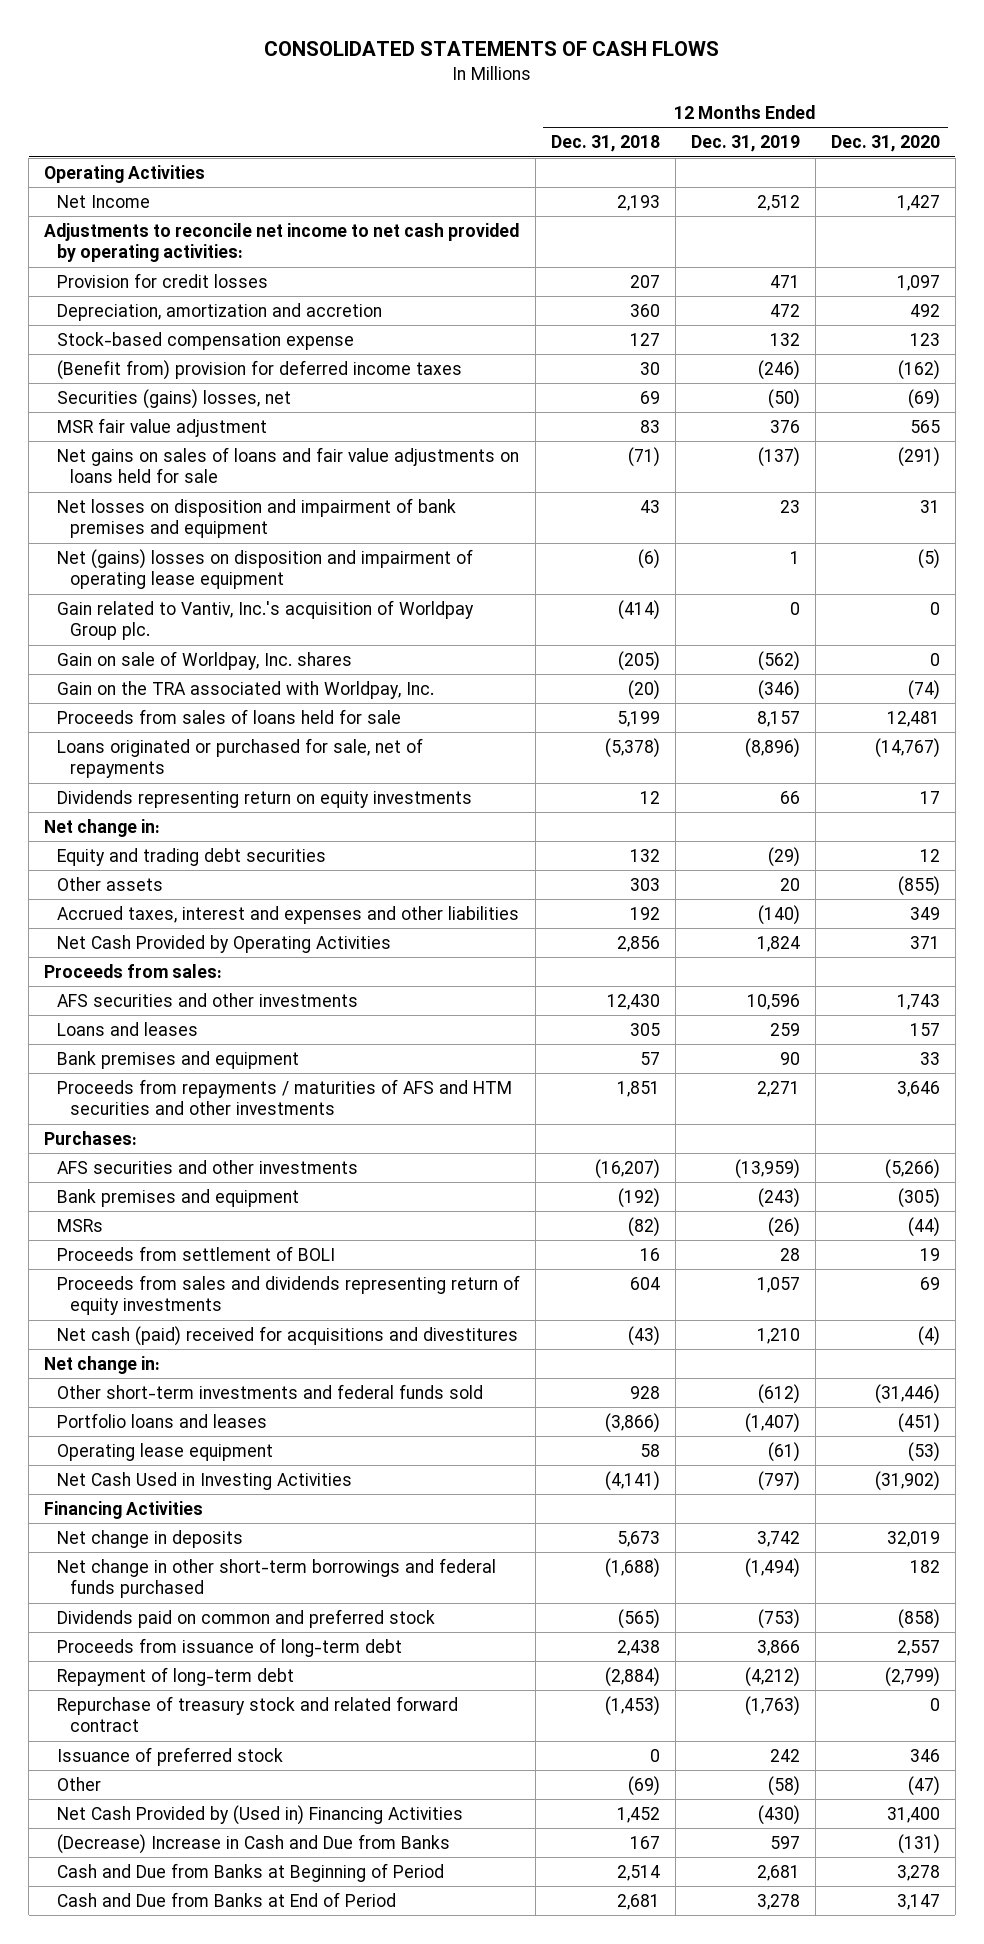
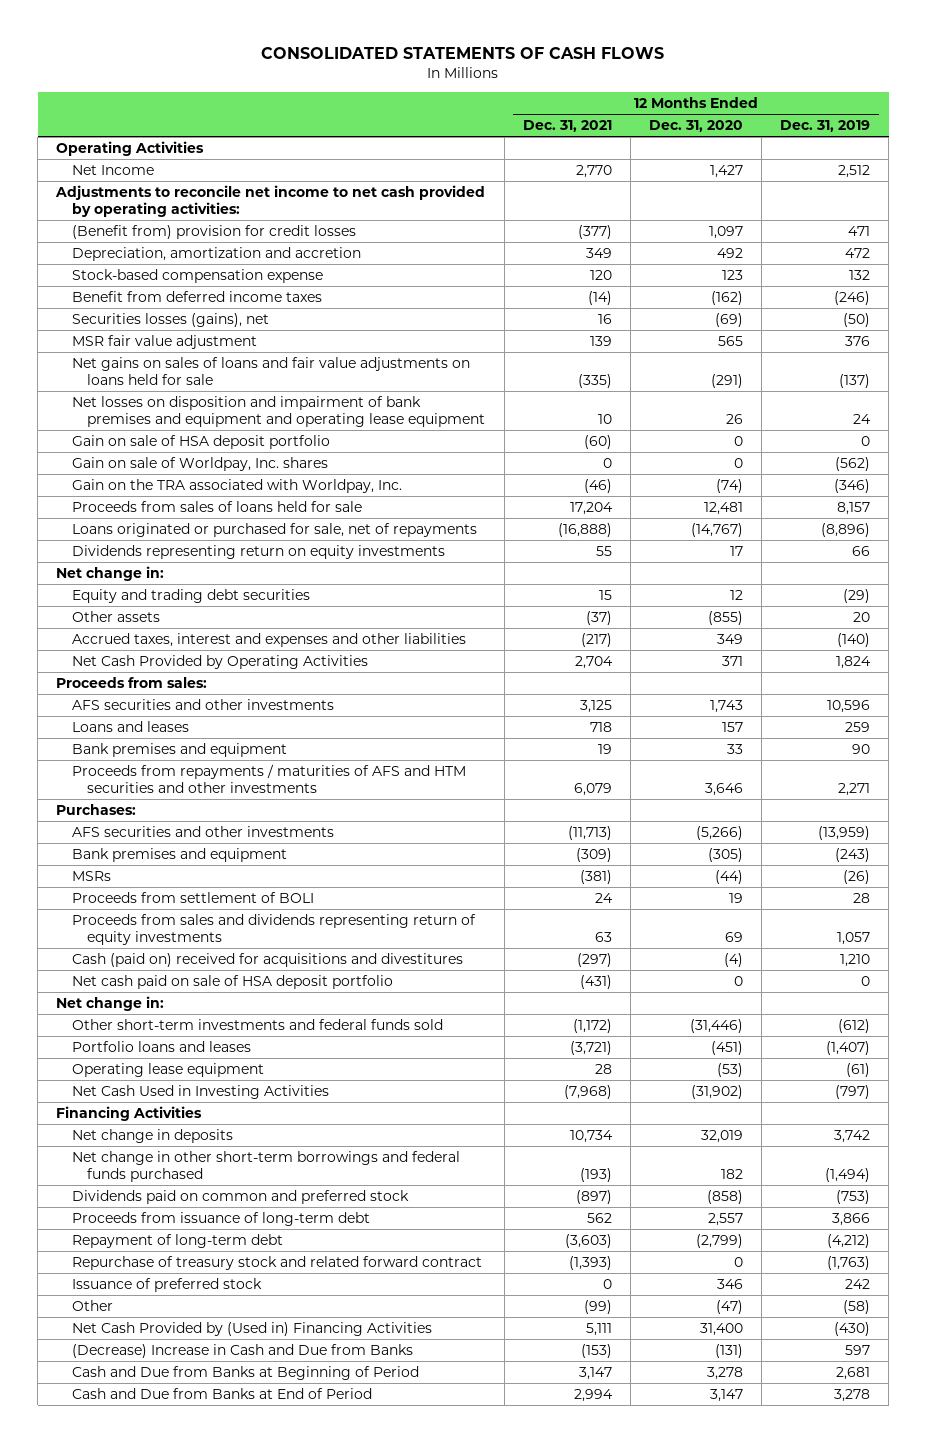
- | 12 Months Ended Dec. 31, 2018 | 12 Months Ended Dec. 31, 2019 | 12 Months Ended Dec. 31, 2020
+ | 12 Months Ended Dec. 31, 2021 | 12 Months Ended Dec. 31, 2020 | 12 Months Ended Dec. 31, 2019
- Provision for credit losses | 207 | 471 | 1,097
+ (Benefit from) provision for credit losses | (377) | 1,097 | 471
- (Benefit from) provision for deferred income taxes | 30 | (246) | (162)
- Securities (gains) losses, net | 69 | (50) | (69)
+ Benefit from deferred income taxes | (14) | (162) | (246)
+ Securities losses (gains), net | 16 | (69) | (50)
- Net losses on disposition and impairment of bank premises and equipment | 43 | 23 | 31
- Net (gains) losses on disposition and impairment of operating lease equipment | (6) | 1 | (5)
- Gain related to Vantiv, Inc.'s acquisition of Worldpay Group plc. | (414) | 0 | 0
+ Net losses on disposition and impairment of bank premises and equipment and operating lease equipment | 10 | 26 | 24
+ Gain on sale of HSA deposit portfolio | (60) | 0 | 0
- Net cash (paid) received for acquisitions and divestitures | (43) | 1,210 | (4)
+ Cash (paid on) received for acquisitions and divestitures | (297) | (4) | 1,210
+ Net cash paid on sale of HSA deposit portfolio | (431) | 0 | 0

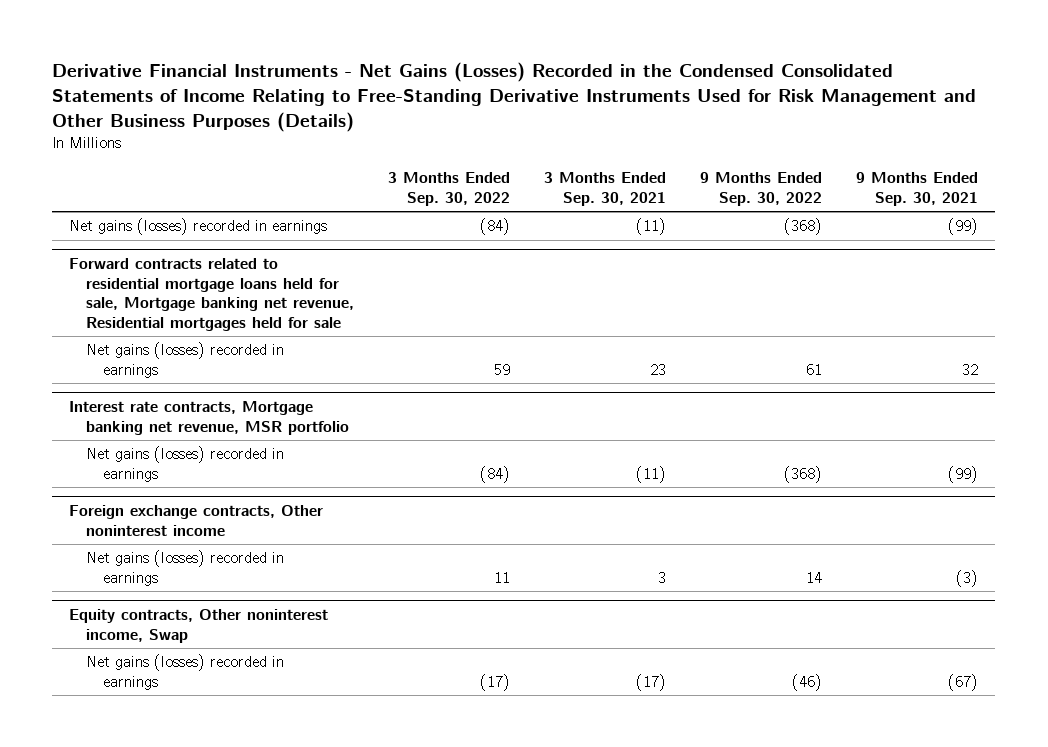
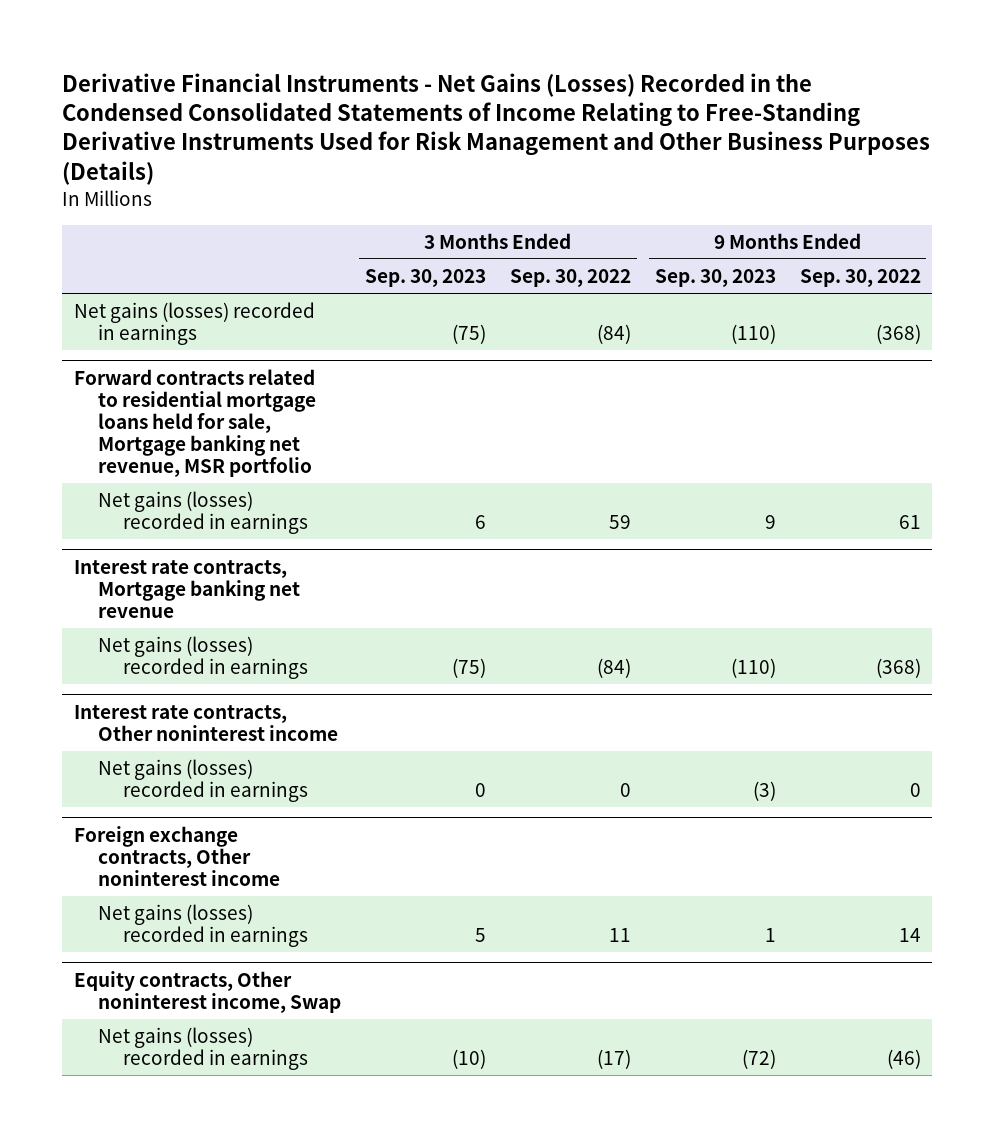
- | 3 Months Ended Sep. 30, 2022 | 3 Months Ended Sep. 30, 2021 | 9 Months Ended Sep. 30, 2022 | 9 Months Ended Sep. 30, 2021
+ | 3 Months Ended Sep. 30, 2023 | 3 Months Ended Sep. 30, 2022 | 9 Months Ended Sep. 30, 2023 | 9 Months Ended Sep. 30, 2022
- Forward contracts related to residential mortgage loans held for sale, Mortgage banking net revenue, Residential mortgages held for sale
+ Forward contracts related to residential mortgage loans held for sale, Mortgage banking net revenue, MSR portfolio
- Interest rate contracts, Mortgage banking net revenue, MSR portfolio
+ Interest rate contracts, Mortgage banking net revenue
+ Interest rate contracts, Other noninterest income
+ Net gains (losses) recorded in earnings | 0 | 0 | (3) | 0

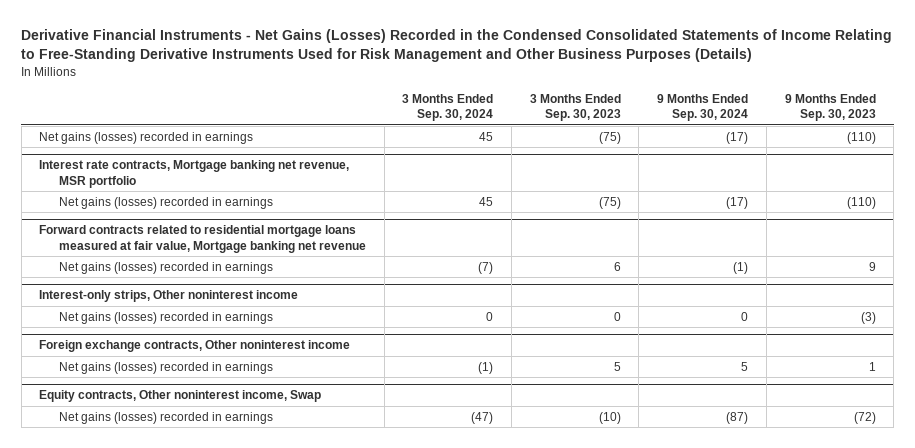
- | 3 Months Ended Sep. 30, 2023 | 3 Months Ended Sep. 30, 2022 | 9 Months Ended Sep. 30, 2023 | 9 Months Ended Sep. 30, 2022
+ | 3 Months Ended Sep. 30, 2024 | 3 Months Ended Sep. 30, 2023 | 9 Months Ended Sep. 30, 2024 | 9 Months Ended Sep. 30, 2023
- Forward contracts related to residential mortgage loans held for sale, Mortgage banking net revenue, MSR portfolio
- Net gains (losses) recorded in earnings | 6 | 59 | 9 | 61
- Interest rate contracts, Mortgage banking net revenue
+ Interest rate contracts, Mortgage banking net revenue, MSR portfolio
- Interest rate contracts, Other noninterest income
+ Forward contracts related to residential mortgage loans measured at fair value, Mortgage banking net revenue
+ Net gains (losses) recorded in earnings | (7) | 6 | (1) | 9
+ Interest-only strips, Other noninterest income

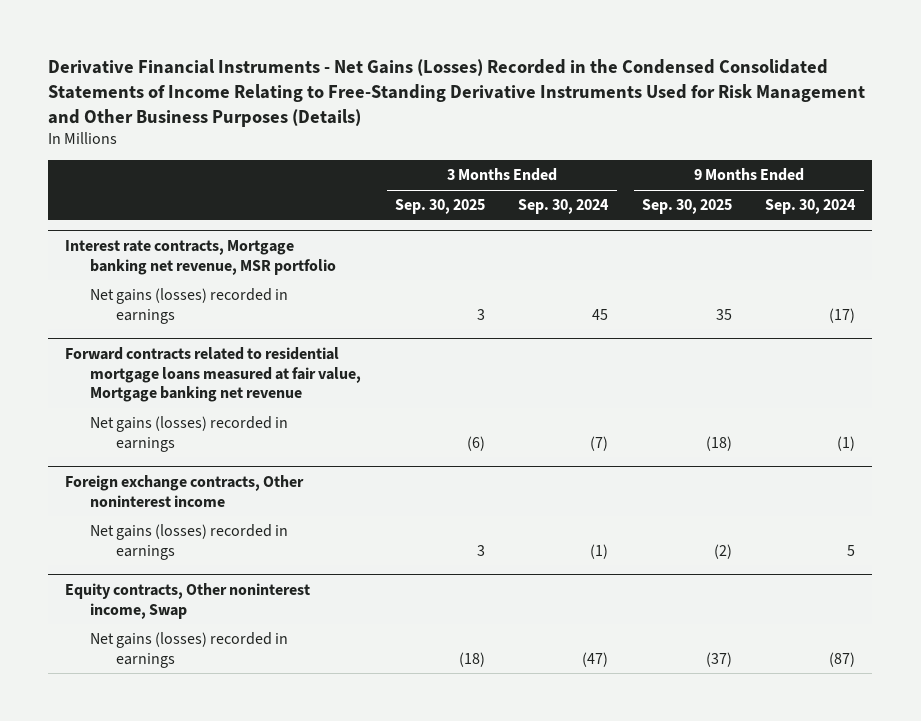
- | 3 Months Ended Sep. 30, 2024 | 3 Months Ended Sep. 30, 2023 | 9 Months Ended Sep. 30, 2024 | 9 Months Ended Sep. 30, 2023
+ | 3 Months Ended Sep. 30, 2025 | 3 Months Ended Sep. 30, 2024 | 9 Months Ended Sep. 30, 2025 | 9 Months Ended Sep. 30, 2024
- Net gains (losses) recorded in earnings | 45 | (75) | (17) | (110)
- Interest-only strips, Other noninterest income
- Net gains (losses) recorded in earnings | 0 | 0 | 0 | (3)

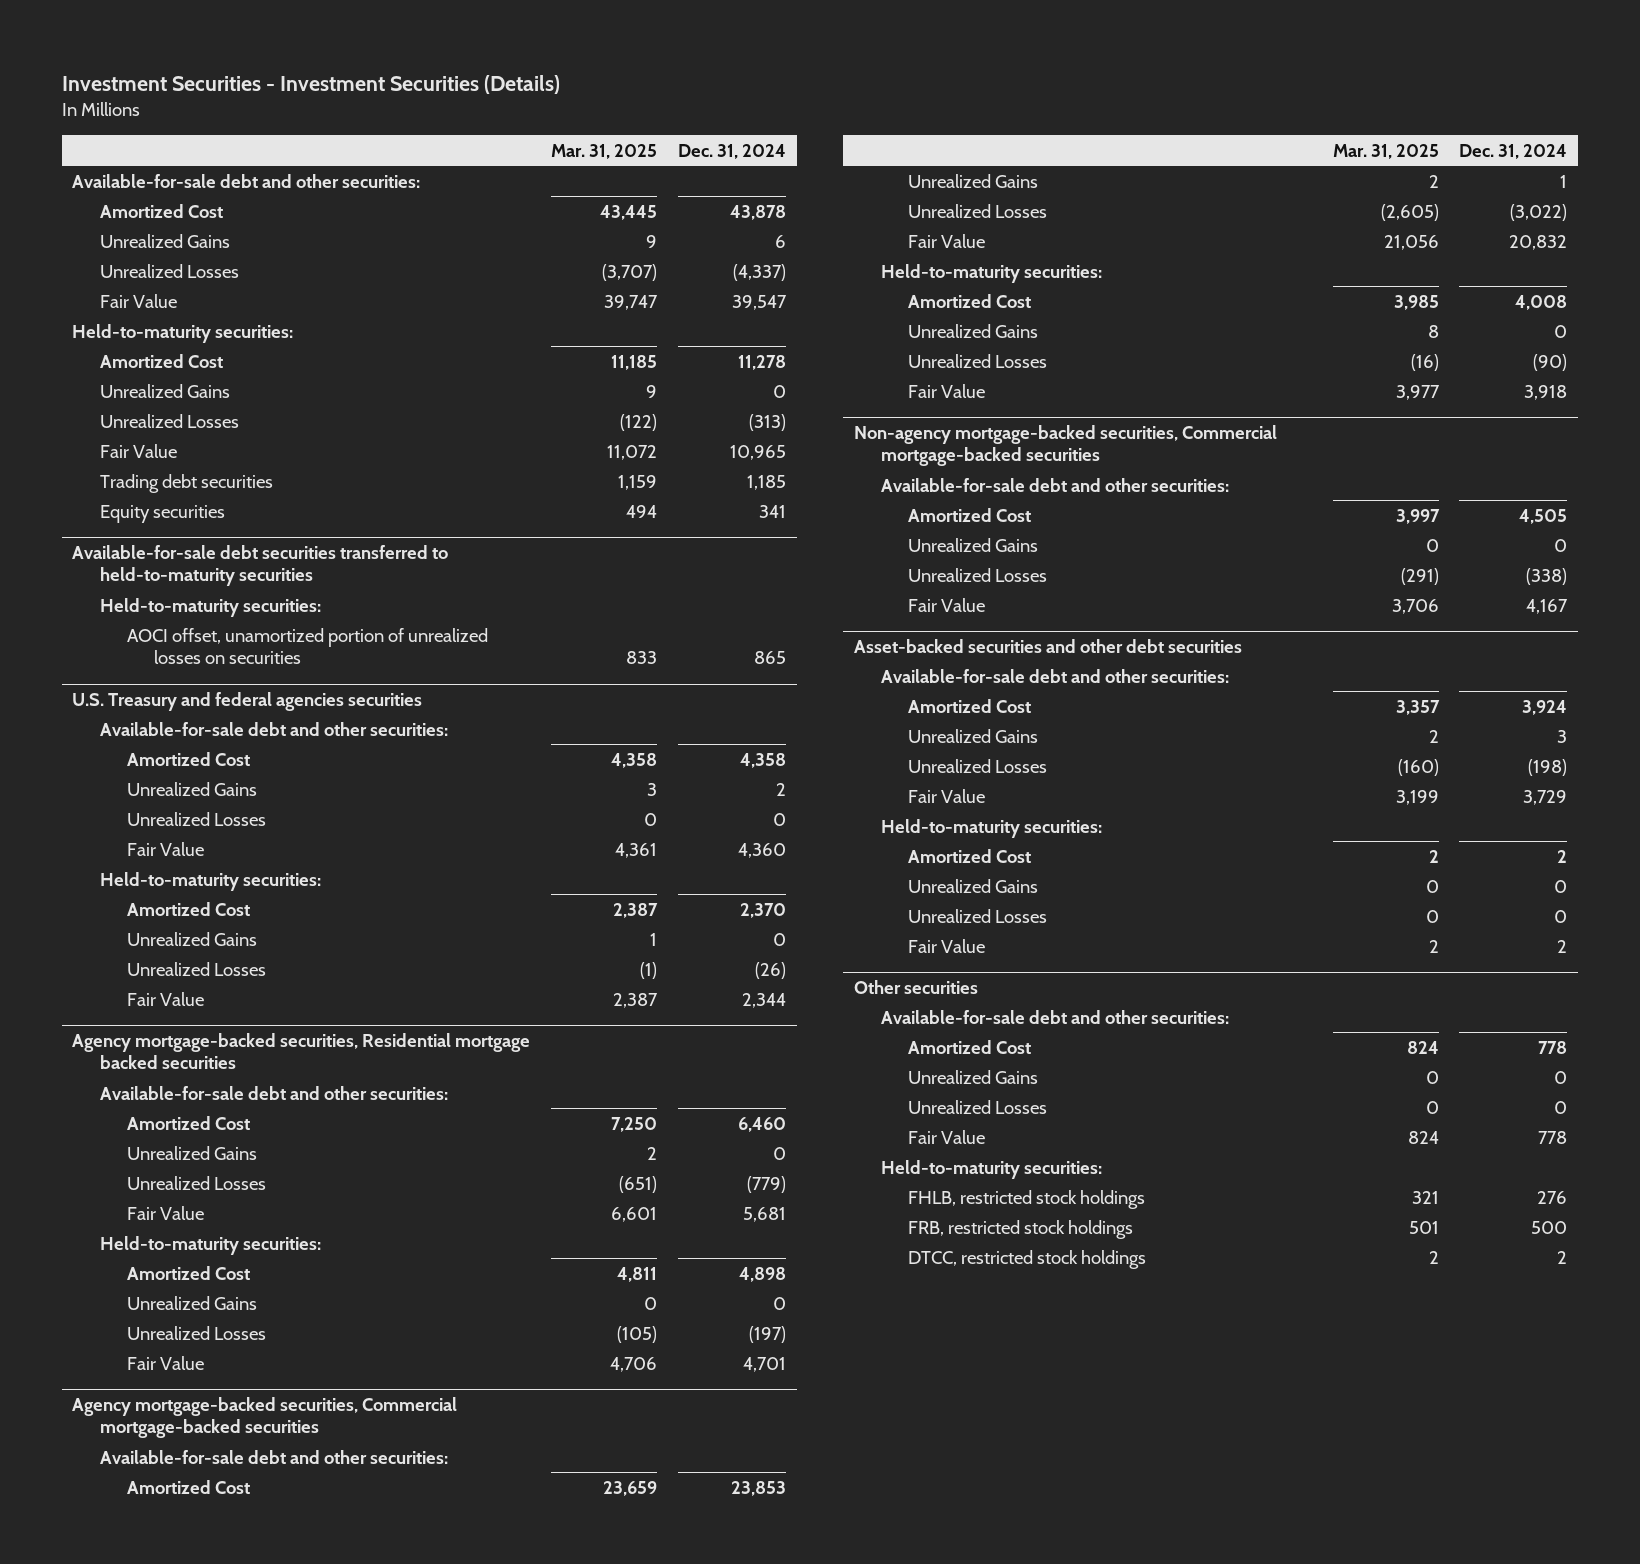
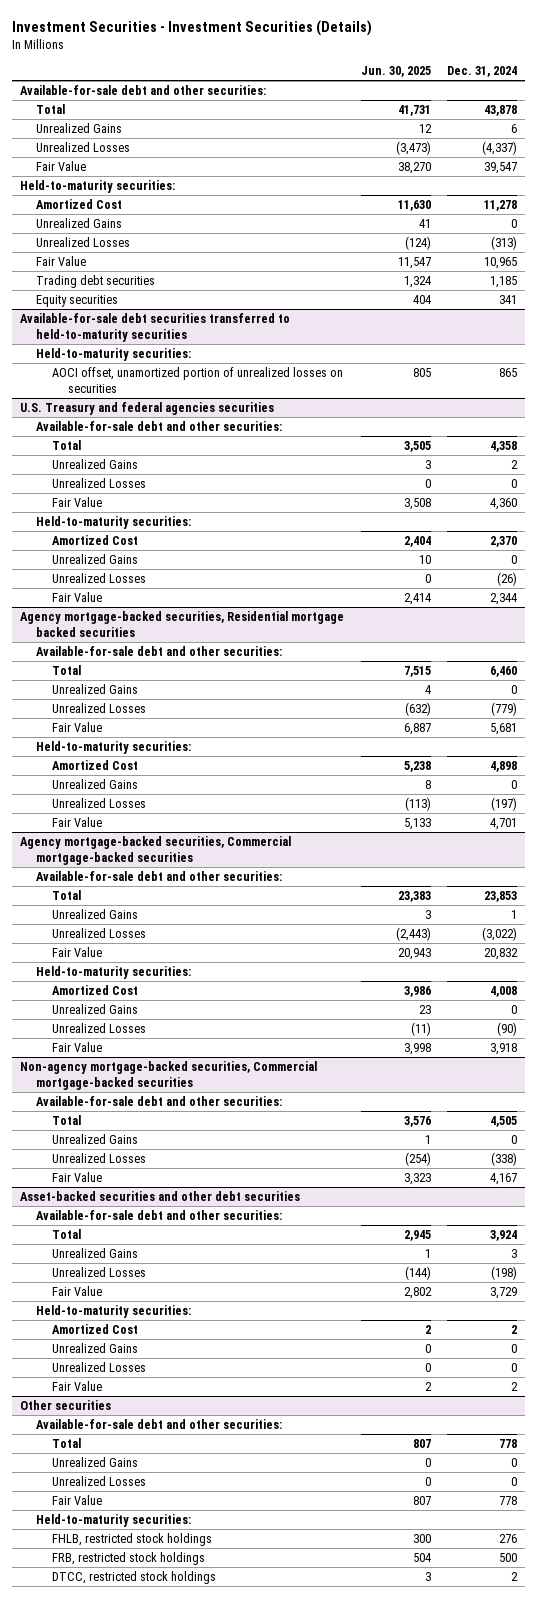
- | Mar. 31, 2025 | Dec. 31, 2024
+ | Jun. 30, 2025 | Dec. 31, 2024
- Amortized Cost | 43,445 | 43,878
+ Total | 41,731 | 43,878
@ U.S. Treasury and federal agencies securities
- Amortized Cost | 4,358 | 4,358
+ Total | 3,505 | 4,358
@ Agency mortgage-backed securities, Residential mortgage backed securities
- Amortized Cost | 7,250 | 6,460
+ Total | 7,515 | 6,460
@ Agency mortgage-backed securities, Commercial mortgage-backed securities
- Amortized Cost | 23,659 | 23,853
+ Total | 23,383 | 23,853
@ Non-agency mortgage-backed securities, Commercial mortgage-backed securities
- Amortized Cost | 3,997 | 4,505
+ Total | 3,576 | 4,505
@ Asset-backed securities and other debt securities
- Amortized Cost | 3,357 | 3,924
+ Total | 2,945 | 3,924
@ Other securities
- Amortized Cost | 824 | 778
+ Total | 807 | 778

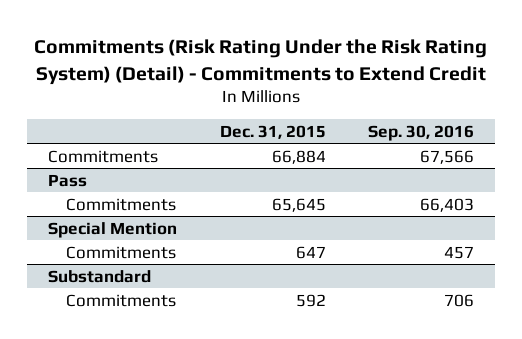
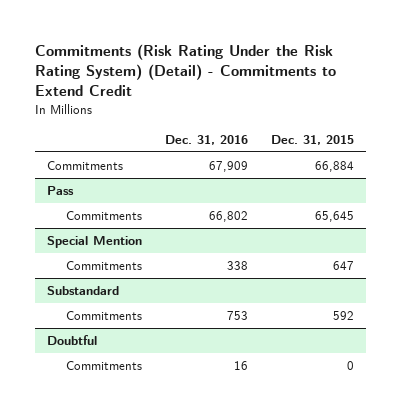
- | Dec. 31, 2015 | Sep. 30, 2016
+ | Dec. 31, 2016 | Dec. 31, 2015
+ Doubtful
+ Commitments | 16 | 0

